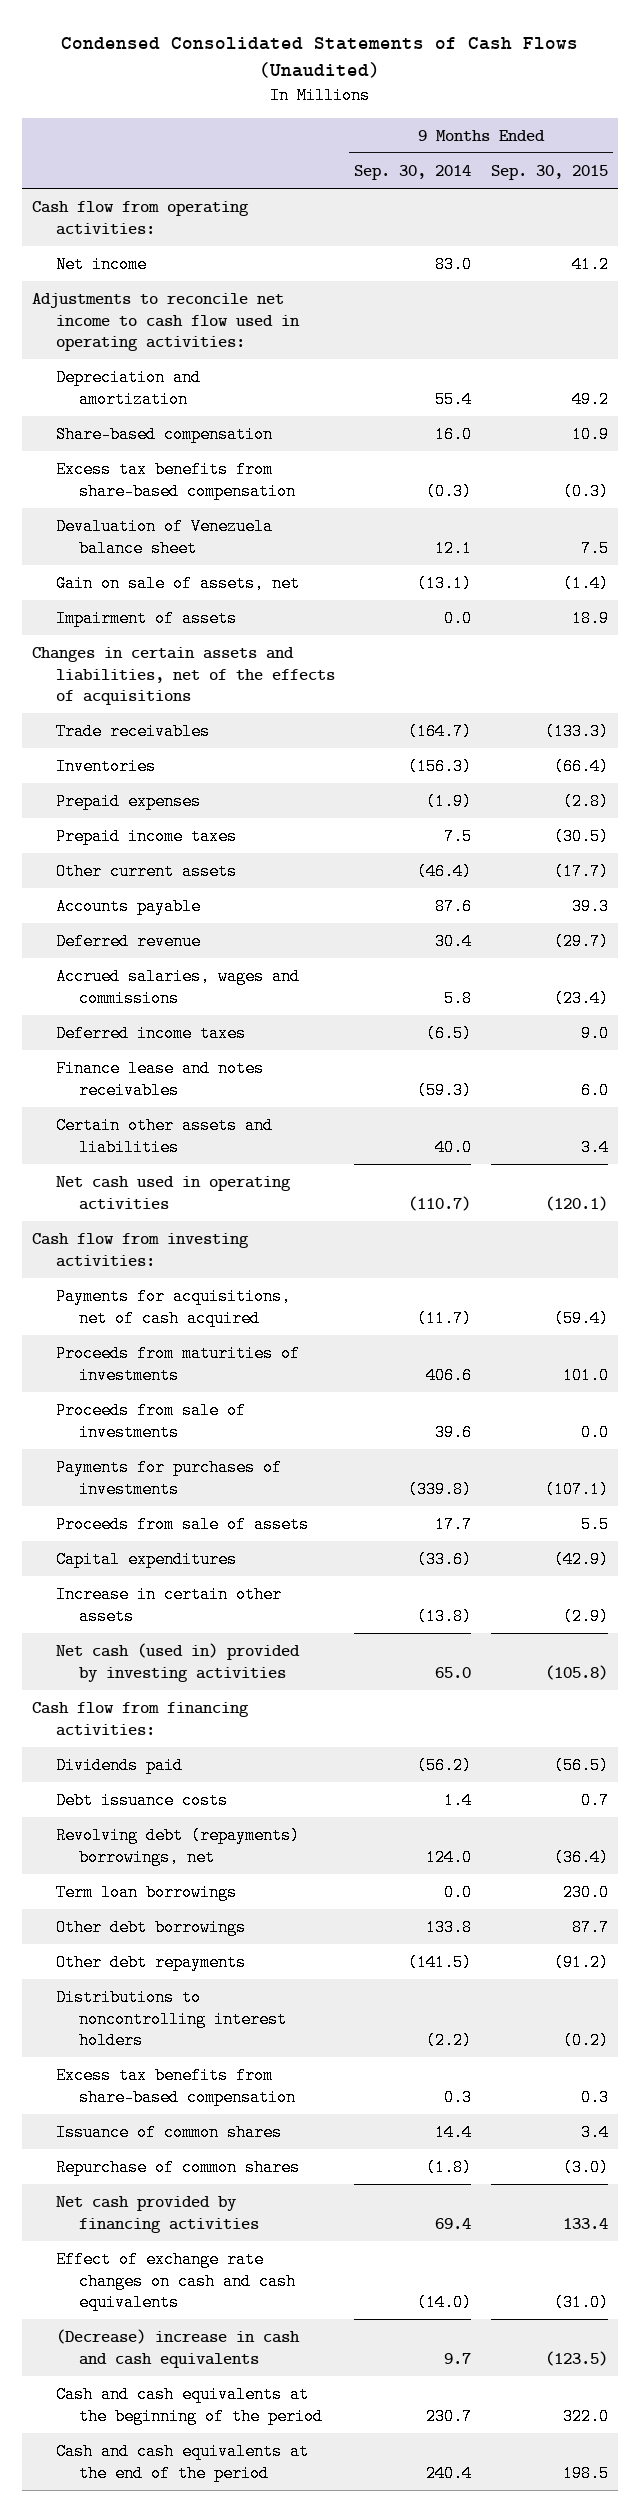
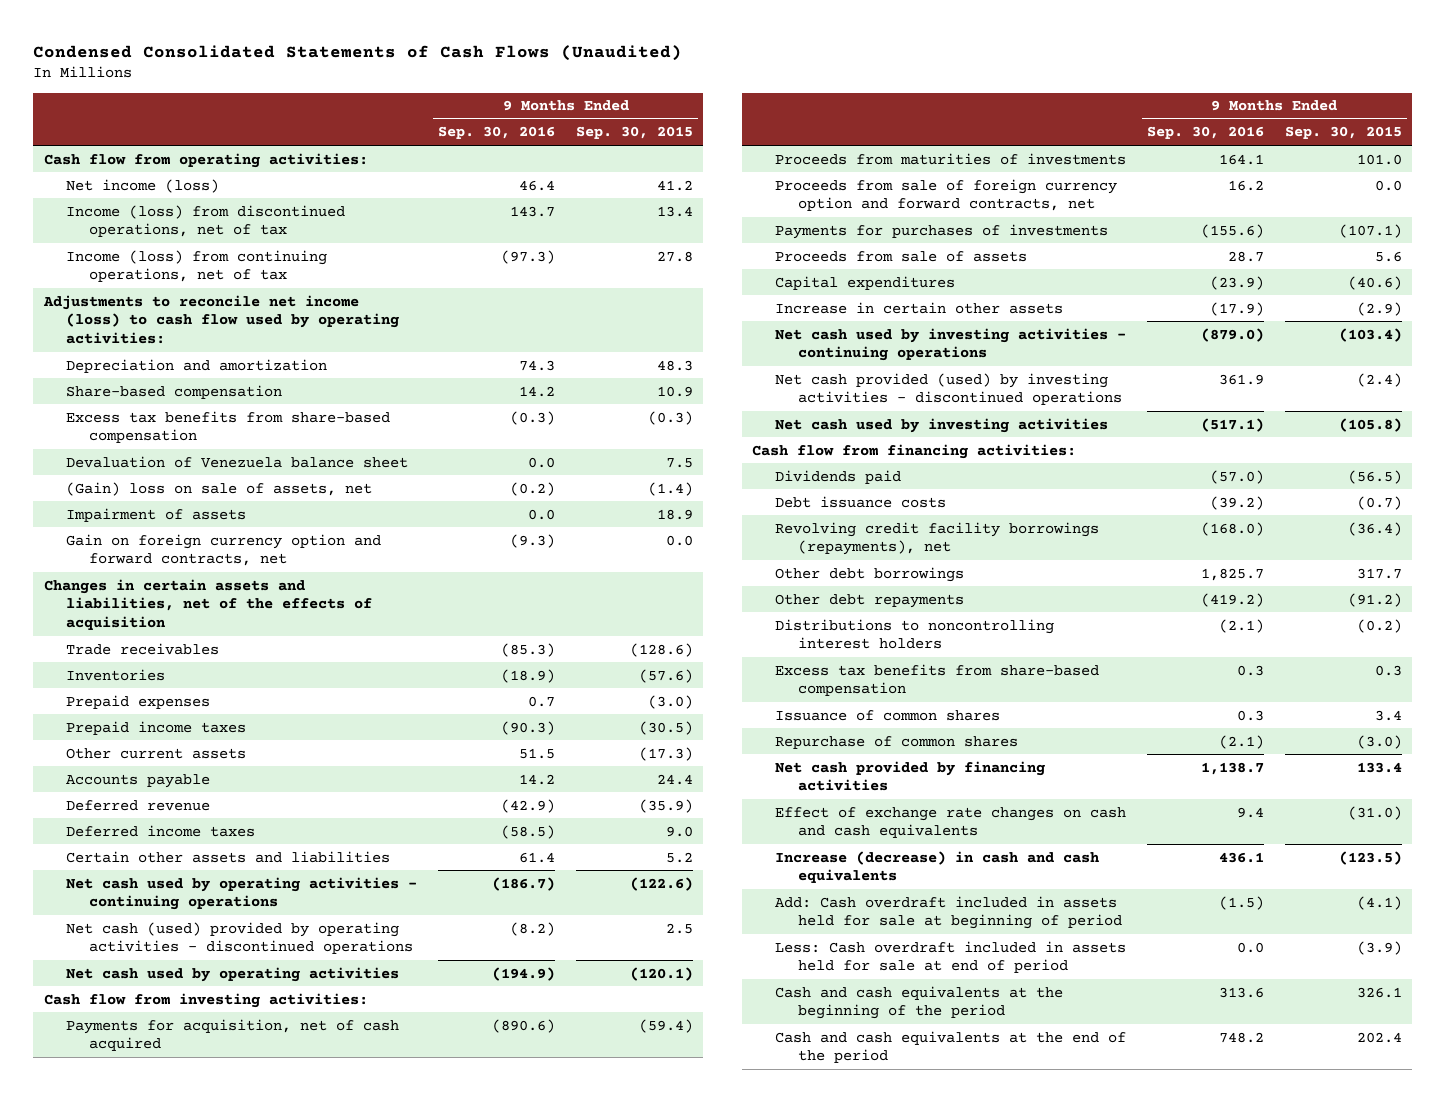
- | 9 Months Ended Sep. 30, 2014 | 9 Months Ended Sep. 30, 2015
+ | 9 Months Ended Sep. 30, 2016 | 9 Months Ended Sep. 30, 2015
- Net income | 83.0 | 41.2
- Adjustments to reconcile net income to cash flow used in operating activities:
- Depreciation and amortization | 55.4 | 49.2
+ Net income (loss) | 46.4 | 41.2
+ Income (loss) from discontinued operations, net of tax | 143.7 | 13.4
+ Income (loss) from continuing operations, net of tax | (97.3) | 27.8
+ Adjustments to reconcile net income (loss) to cash flow used by operating activities:
+ Depreciation and amortization | 74.3 | 48.3
- Gain on sale of assets, net | (13.1) | (1.4)
+ (Gain) loss on sale of assets, net | (0.2) | (1.4)
- Changes in certain assets and liabilities, net of the effects of acquisitions
- Trade receivables | (164.7) | (133.3)
- Inventories | (156.3) | (66.4)
- Prepaid expenses | (1.9) | (2.8)
+ Gain on foreign currency option and forward contracts, net | (9.3) | 0.0
+ Changes in certain assets and liabilities, net of the effects of acquisition
+ Trade receivables | (85.3) | (128.6)
+ Inventories | (18.9) | (57.6)
+ Prepaid expenses | 0.7 | (3.0)
- Other current assets | (46.4) | (17.7)
- Accounts payable | 87.6 | 39.3
- Deferred revenue | 30.4 | (29.7)
- Accrued salaries, wages and commissions | 5.8 | (23.4)
+ Other current assets | 51.5 | (17.3)
+ Accounts payable | 14.2 | 24.4
+ Deferred revenue | (42.9) | (35.9)
- Finance lease and notes receivables | (59.3) | 6.0
- Certain other assets and liabilities | 40.0 | 3.4
- Net cash used in operating activities | (110.7) | (120.1)
+ Certain other assets and liabilities | 61.4 | 5.2
+ Net cash used by operating activities - continuing operations | (186.7) | (122.6)
+ Net cash (used) provided by operating activities - discontinued operations | (8.2) | 2.5
+ Net cash used by operating activities | (194.9) | (120.1)
- Payments for acquisitions, net of cash acquired | (11.7) | (59.4)
+ Payments for acquisition, net of cash acquired | (890.6) | (59.4)
- Proceeds from sale of investments | 39.6 | 0.0
+ Proceeds from sale of foreign currency option and forward contracts, net | 16.2 | 0.0
- Proceeds from sale of assets | 17.7 | 5.5
- Capital expenditures | (33.6) | (42.9)
+ Proceeds from sale of assets | 28.7 | 5.6
+ Capital expenditures | (23.9) | (40.6)
- Net cash (used in) provided by investing activities | 65.0 | (105.8)
+ Net cash used by investing activities - continuing operations | (879.0) | (103.4)
+ Net cash provided (used) by investing activities - discontinued operations | 361.9 | (2.4)
+ Net cash used by investing activities | (517.1) | (105.8)
- Debt issuance costs | 1.4 | 0.7
- Revolving debt (repayments) borrowings, net | 124.0 | (36.4)
- Term loan borrowings | 0.0 | 230.0
- Other debt borrowings | 133.8 | 87.7
+ Debt issuance costs | (39.2) | (0.7)
+ Revolving credit facility borrowings (repayments), net | (168.0) | (36.4)
+ Other debt borrowings | 1,825.7 | 317.7
- (Decrease) increase in cash and cash equivalents | 9.7 | (123.5)
- Cash and cash equivalents at the beginning of the period | 230.7 | 322.0
- Cash and cash equivalents at the end of the period | 240.4 | 198.5
+ Increase (decrease) in cash and cash equivalents | 436.1 | (123.5)
+ Add: Cash overdraft included in assets held for sale at beginning of period | (1.5) | (4.1)
+ Less: Cash overdraft included in assets held for sale at end of period | 0.0 | (3.9)
+ Cash and cash equivalents at the beginning of the period | 313.6 | 326.1
+ Cash and cash equivalents at the end of the period | 748.2 | 202.4

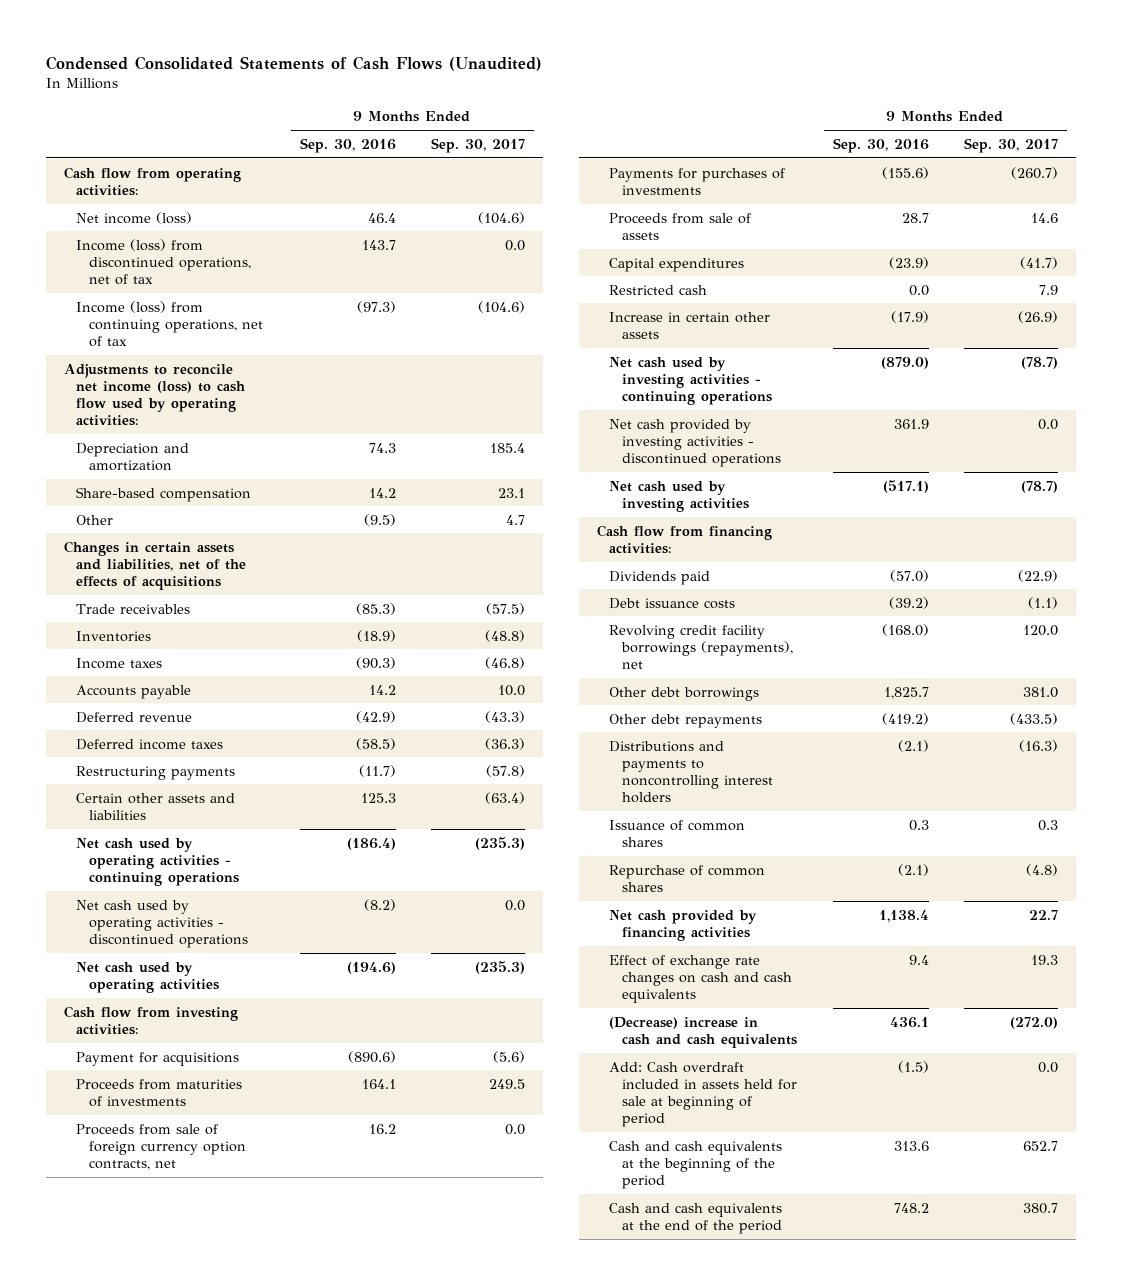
- | 9 Months Ended Sep. 30, 2016 | 9 Months Ended Sep. 30, 2015
+ | 9 Months Ended Sep. 30, 2016 | 9 Months Ended Sep. 30, 2017
- Excess tax benefits from share-based compensation | (0.3) | (0.3)
- Devaluation of Venezuela balance sheet | 0.0 | 7.5
- (Gain) loss on sale of assets, net | (0.2) | (1.4)
- Impairment of assets | 0.0 | 18.9
- Gain on foreign currency option and forward contracts, net | (9.3) | 0.0
- Changes in certain assets and liabilities, net of the effects of acquisition
+ Other | (9.5) | 4.7
+ Changes in certain assets and liabilities, net of the effects of acquisitions
- Prepaid expenses | 0.7 | (3.0)
- Prepaid income taxes | (90.3) | (30.5)
- Other current assets | 51.5 | (17.3)
+ Income taxes | (90.3) | (46.8)
- Certain other assets and liabilities | 61.4 | 5.2
- Net cash used by operating activities - continuing operations | (186.7) | (122.6)
- Net cash (used) provided by operating activities - discontinued operations | (8.2) | 2.5
- Net cash used by operating activities | (194.9) | (120.1)
+ Restructuring payments | (11.7) | (57.8)
+ Certain other assets and liabilities | 125.3 | (63.4)
+ Net cash used by operating activities - continuing operations | (186.4) | (235.3)
+ Net cash used by operating activities - discontinued operations | (8.2) | 0.0
+ Net cash used by operating activities | (194.6) | (235.3)
- Payments for acquisition, net of cash acquired | (890.6) | (59.4)
+ Payment for acquisitions | (890.6) | (5.6)
- Proceeds from sale of foreign currency option and forward contracts, net | 16.2 | 0.0
+ Proceeds from sale of foreign currency option contracts, net | 16.2 | 0.0
+ Restricted cash | 0.0 | 7.9
- Net cash provided (used) by investing activities - discontinued operations | 361.9 | (2.4)
+ Net cash provided by investing activities - discontinued operations | 361.9 | 0.0
- Distributions to noncontrolling interest holders | (2.1) | (0.2)
- Excess tax benefits from share-based compensation | 0.3 | 0.3
+ Distributions and payments to noncontrolling interest holders | (2.1) | (16.3)
- Net cash provided by financing activities | 1,138.7 | 133.4
+ Net cash provided by financing activities | 1,138.4 | 22.7
- Increase (decrease) in cash and cash equivalents | 436.1 | (123.5)
+ (Decrease) increase in cash and cash equivalents | 436.1 | (272.0)
- Less: Cash overdraft included in assets held for sale at end of period | 0.0 | (3.9)

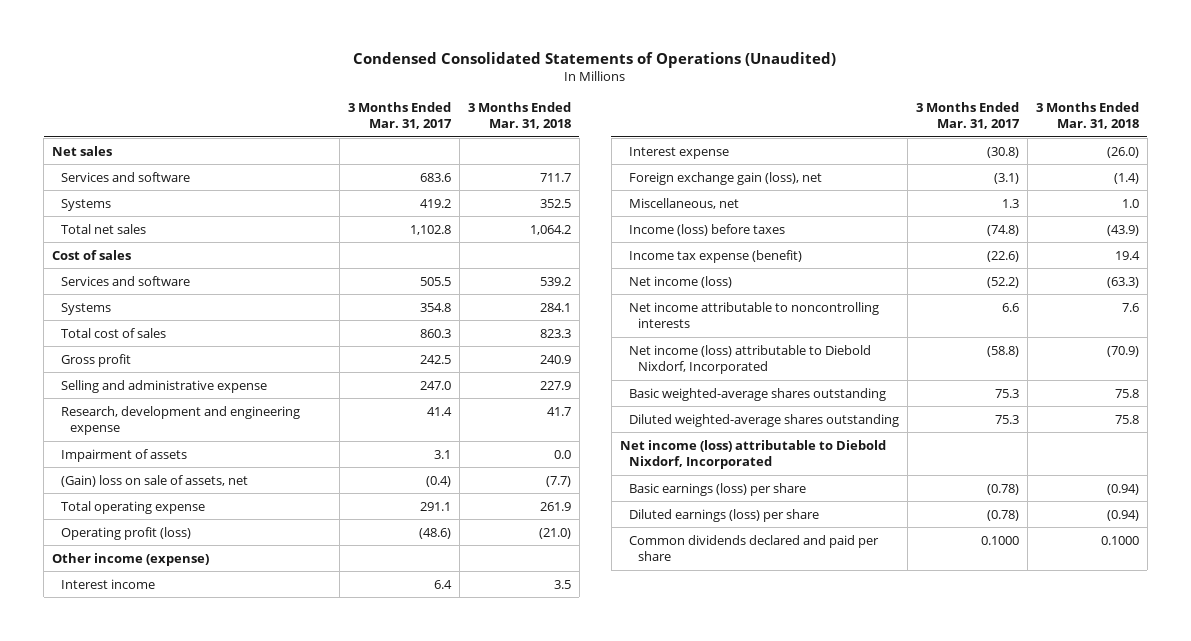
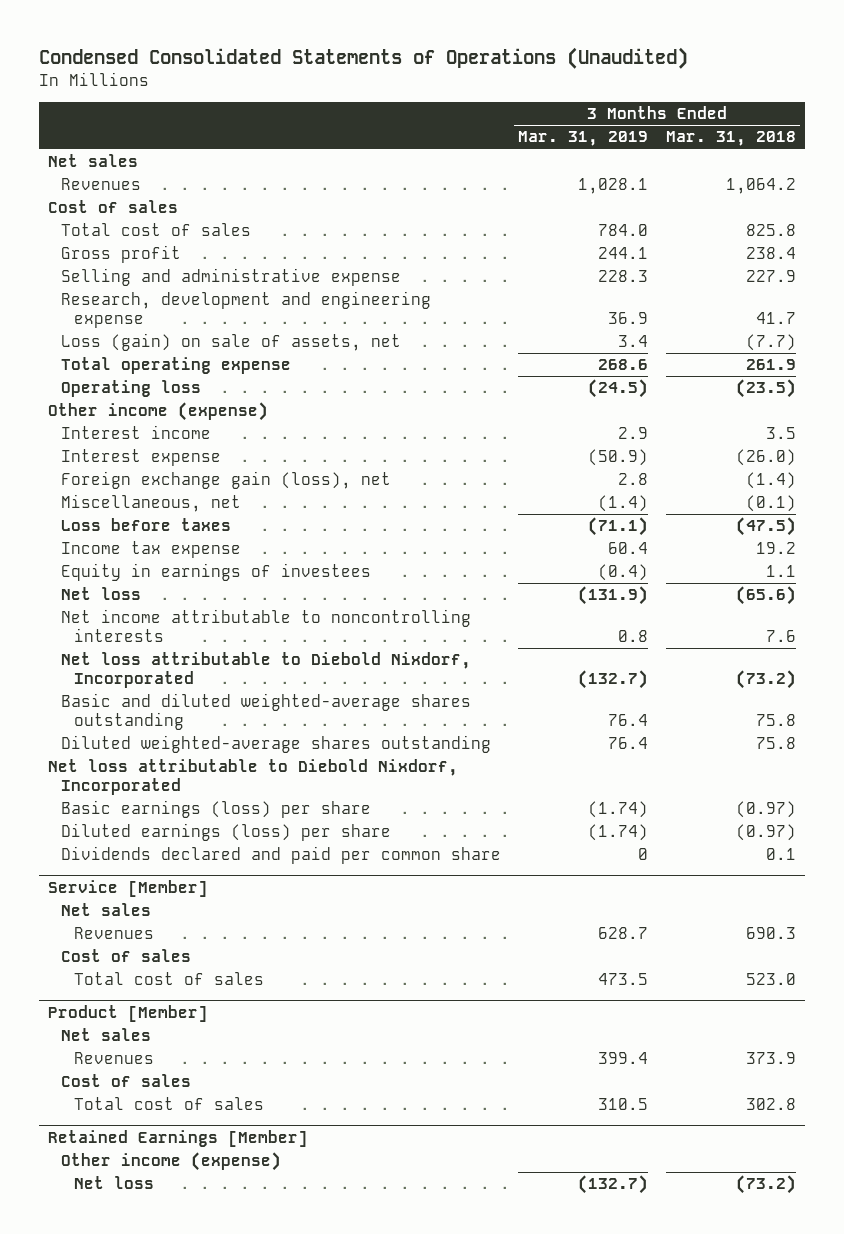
- | 3 Months Ended Mar. 31, 2017 | 3 Months Ended Mar. 31, 2018
+ | 3 Months Ended Mar. 31, 2019 | 3 Months Ended Mar. 31, 2018
- Services and software | 683.6 | 711.7
- Systems | 419.2 | 352.5
- Total net sales | 1,102.8 | 1,064.2
+ Revenues | 1,028.1 | 1,064.2
- Services and software | 505.5 | 539.2
- Systems | 354.8 | 284.1
- Total cost of sales | 860.3 | 823.3
- Gross profit | 242.5 | 240.9
+ Total cost of sales | 784.0 | 825.8
+ Gross profit | 244.1 | 238.4
- Impairment of assets | 3.1 | 0.0
- (Gain) loss on sale of assets, net | (0.4) | (7.7)
+ Loss (gain) on sale of assets, net | 3.4 | (7.7)
- Operating profit (loss) | (48.6) | (21.0)
+ Operating loss | (24.5) | (23.5)
- Miscellaneous, net | 1.3 | 1.0
- Income (loss) before taxes | (74.8) | (43.9)
- Income tax expense (benefit) | (22.6) | 19.4
- Net income (loss) | (52.2) | (63.3)
+ Miscellaneous, net | (1.4) | (0.1)
+ Loss before taxes | (71.1) | (47.5)
+ Income tax expense | 60.4 | 19.2
+ Equity in earnings of investees | (0.4) | 1.1
+ Net loss | (131.9) | (65.6)
- Net income (loss) attributable to Diebold Nixdorf, Incorporated | (58.8) | (70.9)
- Basic weighted-average shares outstanding | 75.3 | 75.8
+ Net loss attributable to Diebold Nixdorf, Incorporated | (132.7) | (73.2)
+ Basic and diluted weighted-average shares outstanding | 76.4 | 75.8
- Net income (loss) attributable to Diebold Nixdorf, Incorporated
- Basic earnings (loss) per share | (0.78) | (0.94)
- Diluted earnings (loss) per share | (0.78) | (0.94)
- Common dividends declared and paid per share | 0.1000 | 0.1000
+ Net loss attributable to Diebold Nixdorf, Incorporated
+ Basic earnings (loss) per share | (1.74) | (0.97)
+ Diluted earnings (loss) per share | (1.74) | (0.97)
+ Dividends declared and paid per common share | 0 | 0.1
+ Service [Member]
+ Net sales
+ Revenues | 628.7 | 690.3
+ Cost of sales
+ Total cost of sales | 473.5 | 523.0
+ Product [Member]
+ Net sales
+ Revenues | 399.4 | 373.9
+ Cost of sales
+ Total cost of sales | 310.5 | 302.8
+ Retained Earnings [Member]
+ Other income (expense)
+ Net loss | (132.7) | (73.2)

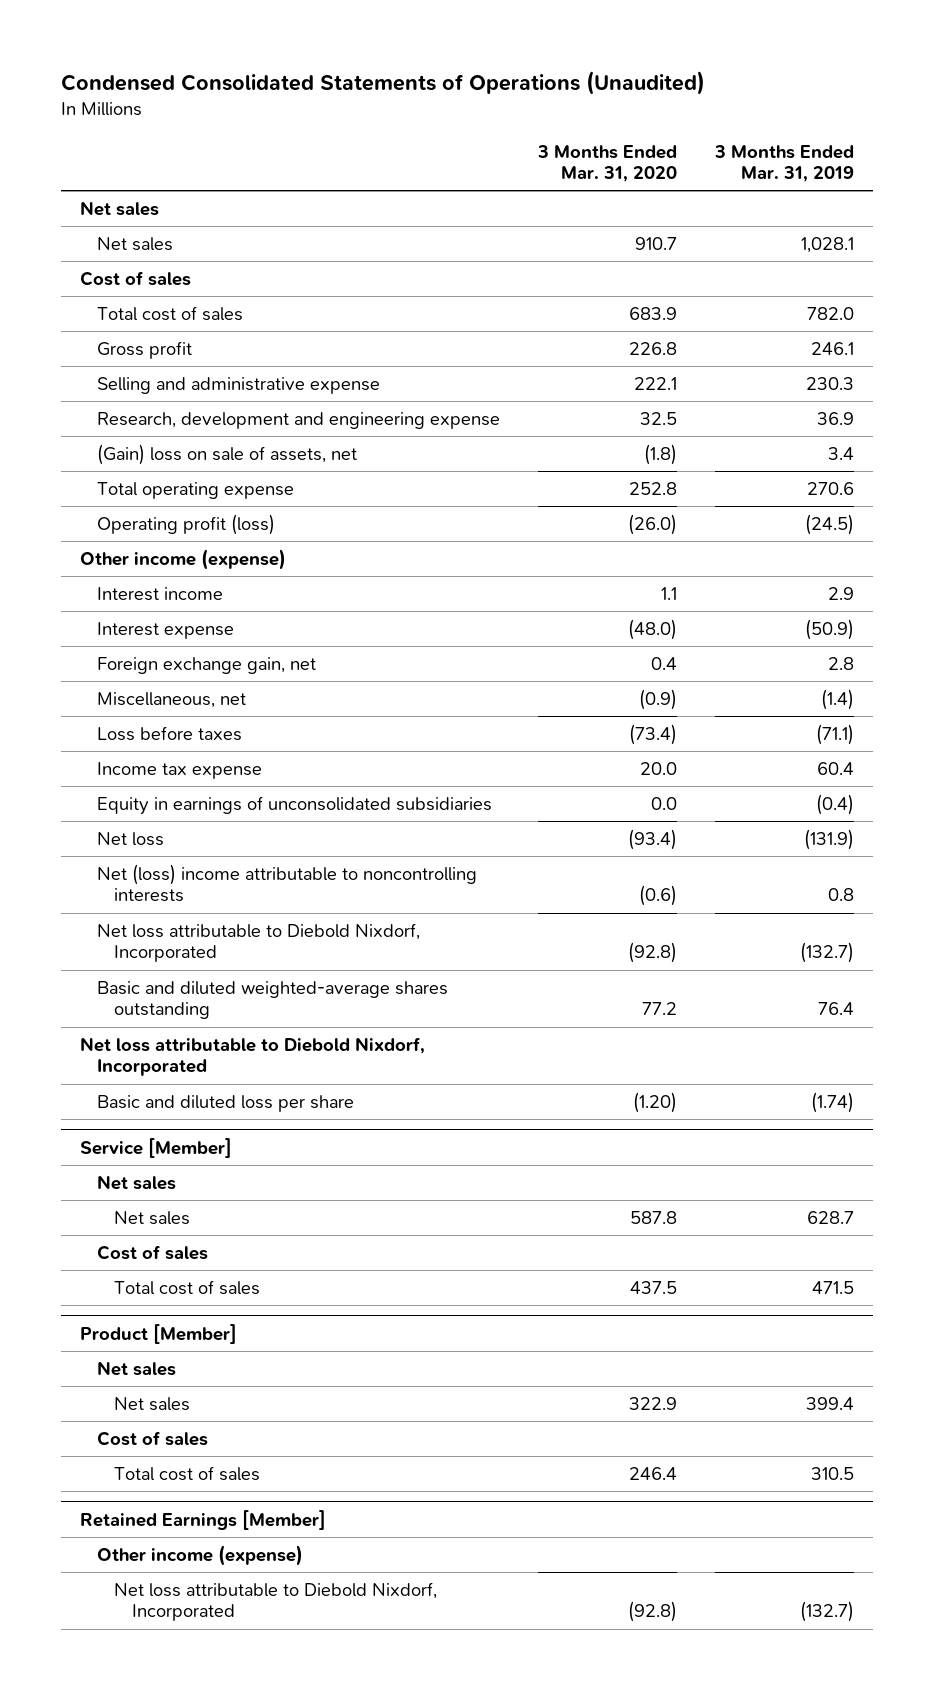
- | 3 Months Ended Mar. 31, 2019 | 3 Months Ended Mar. 31, 2018
+ | 3 Months Ended Mar. 31, 2020 | 3 Months Ended Mar. 31, 2019
- Revenues | 1,028.1 | 1,064.2
+ Net sales | 910.7 | 1,028.1
- Total cost of sales | 784.0 | 825.8
- Gross profit | 244.1 | 238.4
- Selling and administrative expense | 228.3 | 227.9
+ Total cost of sales | 683.9 | 782.0
+ Gross profit | 226.8 | 246.1
+ Selling and administrative expense | 222.1 | 230.3
- Loss (gain) on sale of assets, net | 3.4 | (7.7)
- Total operating expense | 268.6 | 261.9
- Operating loss | (24.5) | (23.5)
+ (Gain) loss on sale of assets, net | (1.8) | 3.4
+ Total operating expense | 252.8 | 270.6
+ Operating profit (loss) | (26.0) | (24.5)
- Foreign exchange gain (loss), net | 2.8 | (1.4)
+ Foreign exchange gain, net | 0.4 | 2.8
- Equity in earnings of investees | (0.4) | 1.1
+ Equity in earnings of unconsolidated subsidiaries | 0.0 | (0.4)
- Net income attributable to noncontrolling interests | 0.8 | 7.6
+ Net (loss) income attributable to noncontrolling interests | (0.6) | 0.8
- Diluted weighted-average shares outstanding | 76.4 | 75.8
- Basic earnings (loss) per share | (1.74) | (0.97)
- Diluted earnings (loss) per share | (1.74) | (0.97)
- Dividends declared and paid per common share | 0 | 0.1
+ Basic and diluted loss per share | (1.20) | (1.74)
@ Service [Member]
- Revenues | 628.7 | 690.3
+ Net sales | 587.8 | 628.7
- Total cost of sales | 473.5 | 523.0
+ Total cost of sales | 437.5 | 471.5
@ Product [Member]
- Revenues | 399.4 | 373.9
+ Net sales | 322.9 | 399.4
@ Retained Earnings [Member]
- Net loss | (132.7) | (73.2)
+ Net loss attributable to Diebold Nixdorf, Incorporated | (92.8) | (132.7)

